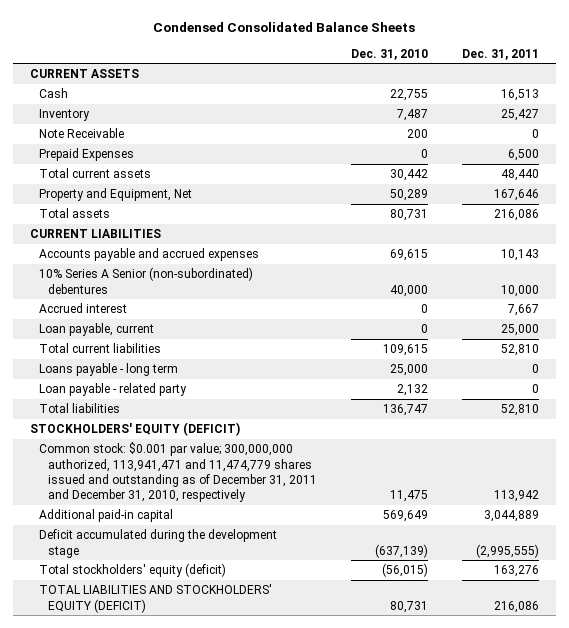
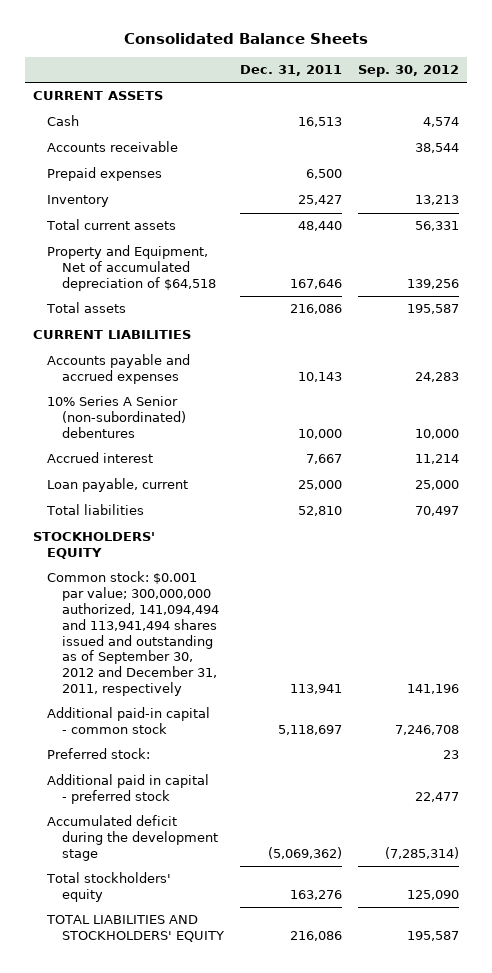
- Condensed Consolidated Balance Sheets
+ Consolidated Balance Sheets
- | Dec. 31, 2010 | Dec. 31, 2011
+ | Dec. 31, 2011 | Sep. 30, 2012
+ Accounts receivable | | 38,544
+ Prepaid expenses | 6,500 |
- Note Receivable | 200 | 0
- Prepaid Expenses | 0 | 6,500
- Property and Equipment, Net | 50,289 | 167,646
+ Property and Equipment, Net of accumulated depreciation of $64,518 | 167,646 | 139,256
- Total current liabilities | 109,615 | 52,810
- Loans payable - long term | 25,000 | 0
- Loan payable - related party | 2,132 | 0
- STOCKHOLDERS' EQUITY (DEFICIT)
- Common stock: $0.001 par value; 300,000,000 authorized, 113,941,471 and 11,474,779 shares issued and outstanding as of December 31, 2011 and December 31, 2010, respectively | 11,475 | 113,942
- Additional paid-in capital | 569,649 | 3,044,889
- Deficit accumulated during the development stage | (637,139) | (2,995,555)
- Total stockholders' equity (deficit) | (56,015) | 163,276
- TOTAL LIABILITIES AND STOCKHOLDERS' EQUITY (DEFICIT) | 80,731 | 216,086
+ STOCKHOLDERS' EQUITY
+ Common stock: $0.001 par value; 300,000,000 authorized, 141,094,494 and 113,941,494 shares issued and outstanding as of September 30, 2012 and December 31, 2011, respectively | 113,941 | 141,196
+ Additional paid-in capital - common stock | 5,118,697 | 7,246,708
+ Preferred stock: | | 23
+ Additional paid in capital - preferred stock | | 22,477
+ Accumulated deficit during the development stage | (5,069,362) | (7,285,314)
+ Total stockholders' equity | 163,276 | 125,090
+ TOTAL LIABILITIES AND STOCKHOLDERS' EQUITY | 216,086 | 195,587

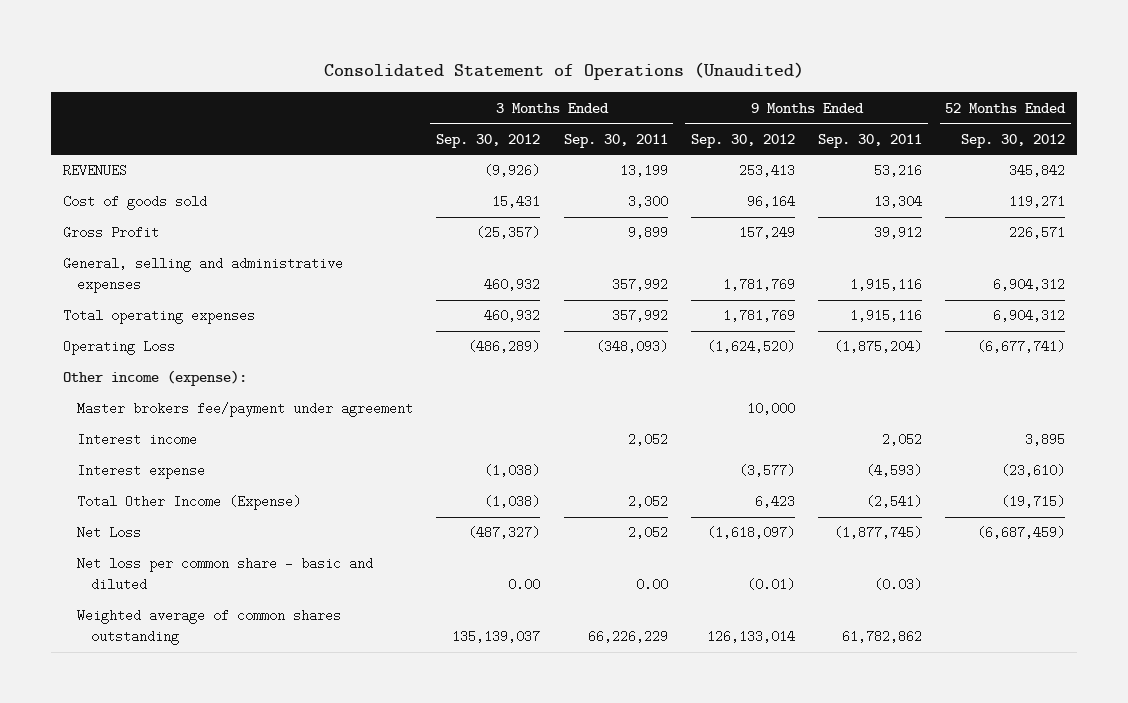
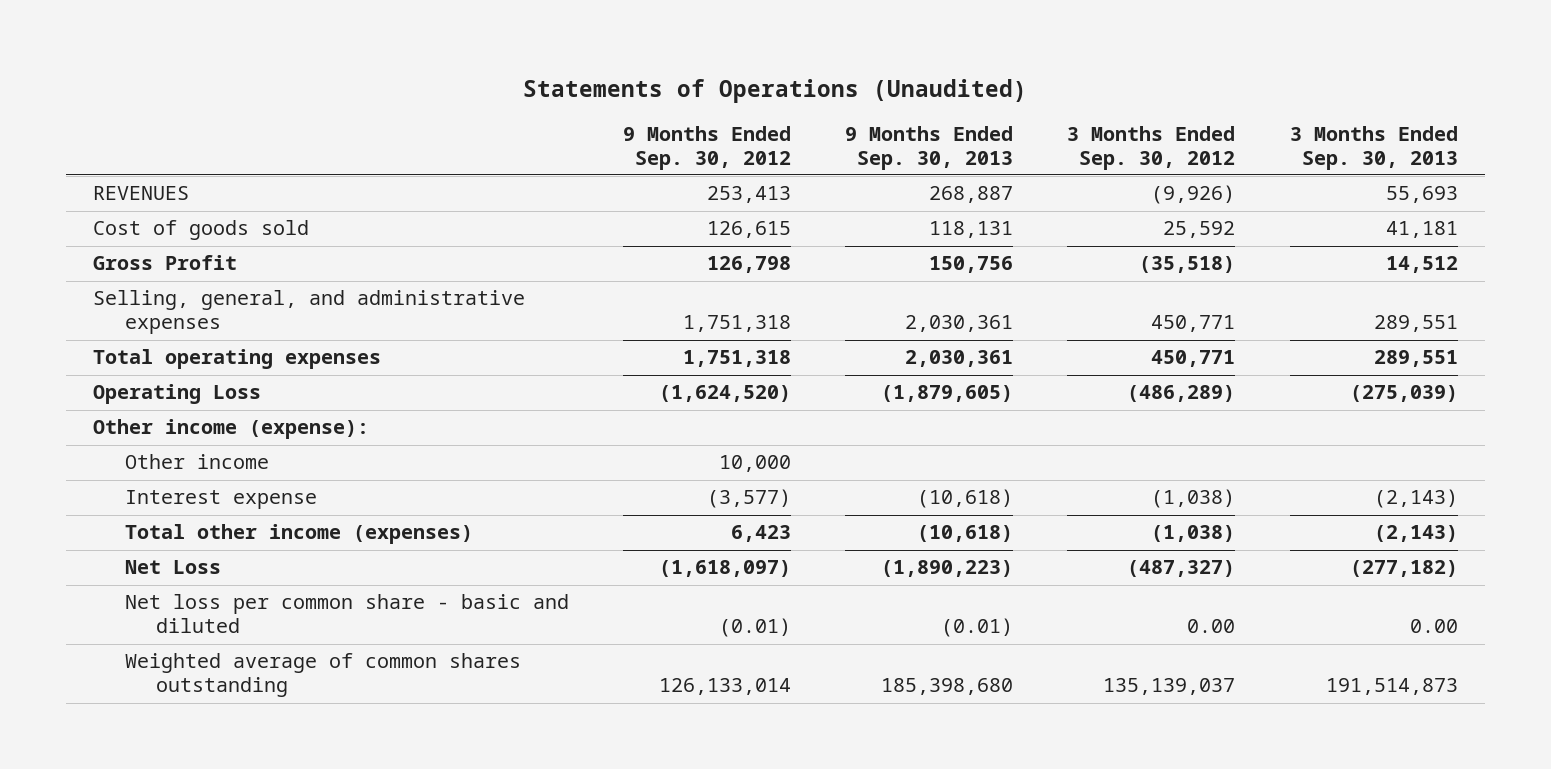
- Consolidated Statement of Operations (Unaudited)
+ Statements of Operations (Unaudited)
- | 3 Months Ended Sep. 30, 2012 | 3 Months Ended Sep. 30, 2011 | 9 Months Ended Sep. 30, 2012 | 9 Months Ended Sep. 30, 2011 | 52 Months Ended Sep. 30, 2012
+ | 9 Months Ended Sep. 30, 2012 | 9 Months Ended Sep. 30, 2013 | 3 Months Ended Sep. 30, 2012 | 3 Months Ended Sep. 30, 2013
- Cost of goods sold | 15,431 | 3,300 | 96,164 | 13,304 | 119,271
- Gross Profit | (25,357) | 9,899 | 157,249 | 39,912 | 226,571
- General, selling and administrative expenses | 460,932 | 357,992 | 1,781,769 | 1,915,116 | 6,904,312
- Total operating expenses | 460,932 | 357,992 | 1,781,769 | 1,915,116 | 6,904,312
+ Cost of goods sold | 126,615 | 118,131 | 25,592 | 41,181
+ Gross Profit | 126,798 | 150,756 | (35,518) | 14,512
+ Selling, general, and administrative expenses | 1,751,318 | 2,030,361 | 450,771 | 289,551
+ Total operating expenses | 1,751,318 | 2,030,361 | 450,771 | 289,551
- Master brokers fee/payment under agreement | | | 10,000 | |
- Interest income | | 2,052 | | 2,052 | 3,895
+ Other income | 10,000 | | |
- Total Other Income (Expense) | (1,038) | 2,052 | 6,423 | (2,541) | (19,715)
+ Total other income (expenses) | 6,423 | (10,618) | (1,038) | (2,143)

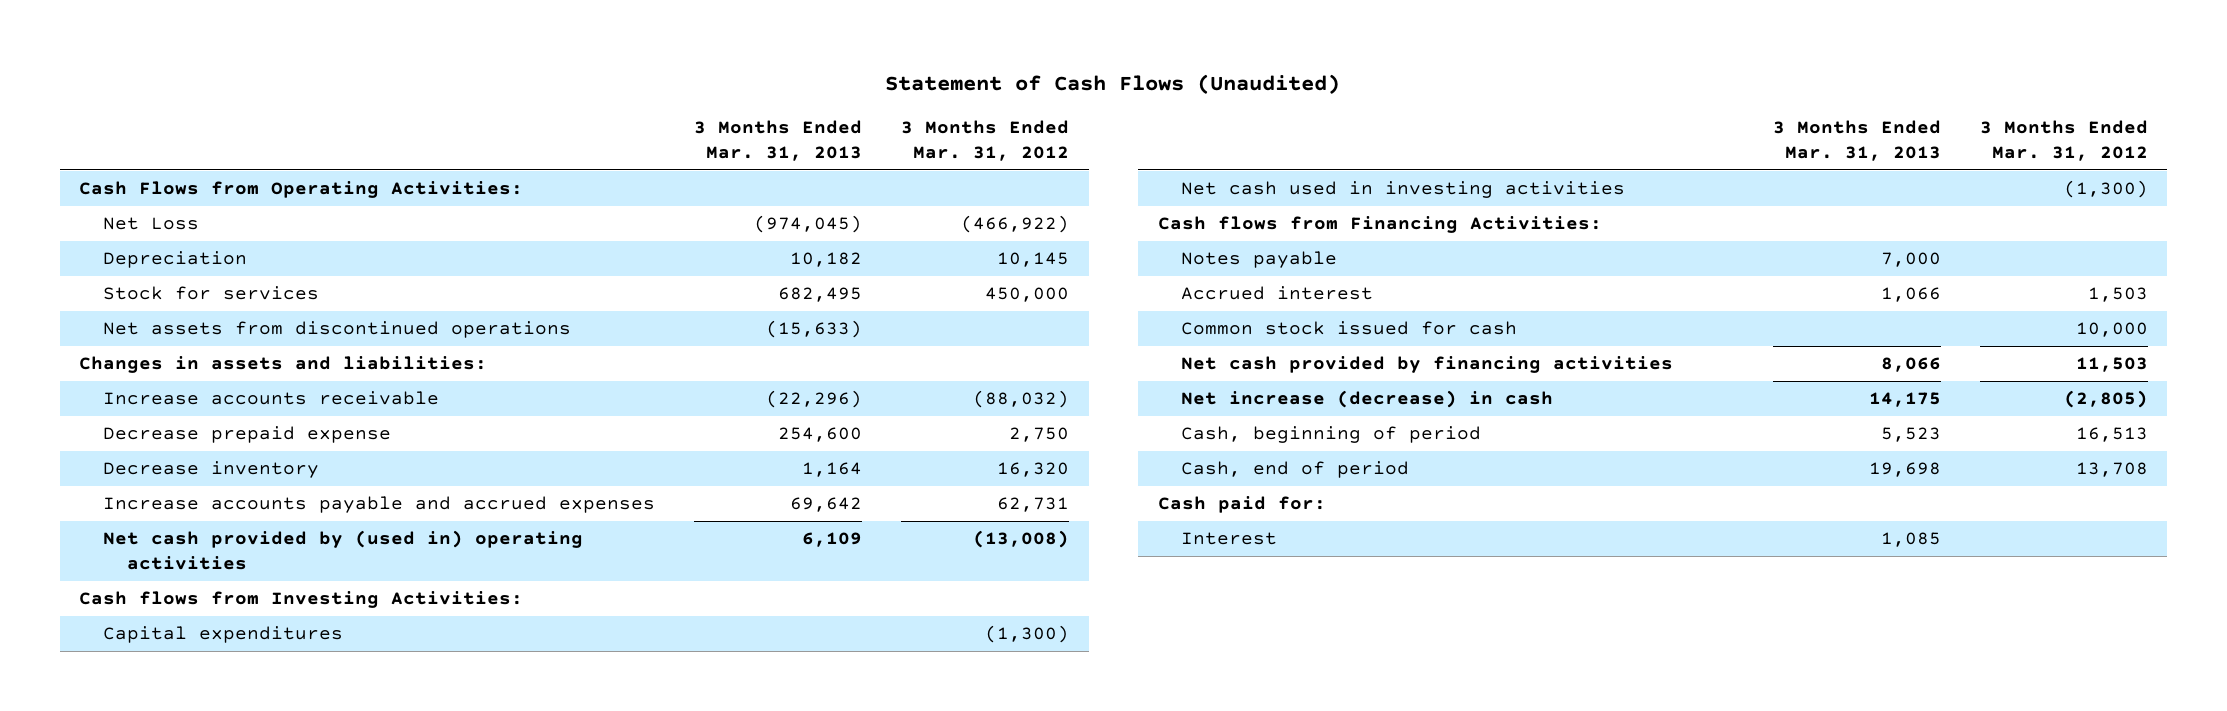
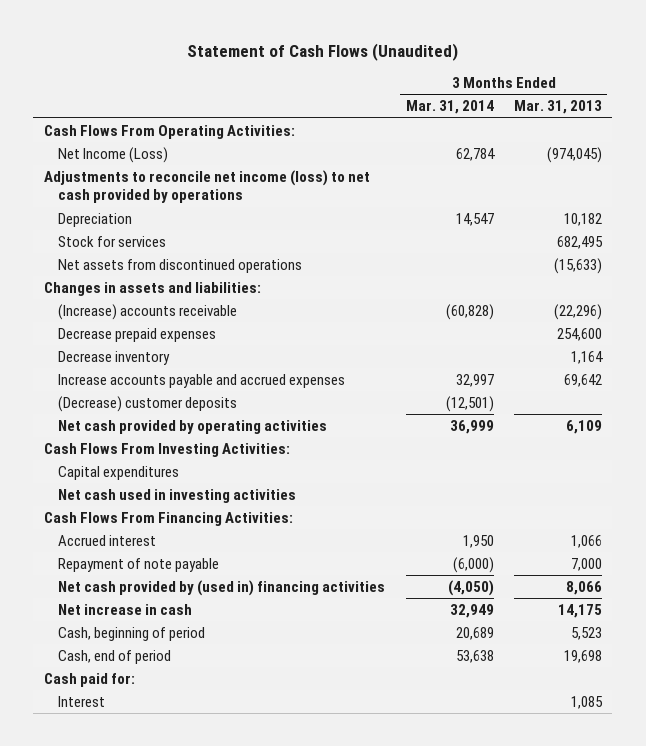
- | 3 Months Ended Mar. 31, 2013 | 3 Months Ended Mar. 31, 2012
+ | 3 Months Ended Mar. 31, 2014 | 3 Months Ended Mar. 31, 2013
- Cash Flows from Operating Activities:
- Net Loss | (974,045) | (466,922)
+ Cash Flows From Operating Activities:
+ Net Income (Loss) | 62,784 | (974,045)
+ Adjustments to reconcile net income (loss) to net cash provided by operations
- Increase accounts receivable | (22,296) | (88,032)
- Decrease prepaid expense | 254,600 | 2,750
+ (Increase) accounts receivable | (60,828) | (22,296)
+ Decrease prepaid expenses | | 254,600
- Net cash provided by (used in) operating activities | 6,109 | (13,008)
- Cash flows from Investing Activities:
+ (Decrease) customer deposits | (12,501) |
+ Net cash provided by operating activities | 36,999 | 6,109
+ Cash Flows From Investing Activities:
- Cash flows from Financing Activities:
- Notes payable | 7,000 |
+ Cash Flows From Financing Activities:
- Common stock issued for cash | | 10,000
- Net cash provided by financing activities | 8,066 | 11,503
- Net increase (decrease) in cash | 14,175 | (2,805)
+ Repayment of note payable | (6,000) | 7,000
+ Net cash provided by (used in) financing activities | (4,050) | 8,066
+ Net increase in cash | 32,949 | 14,175

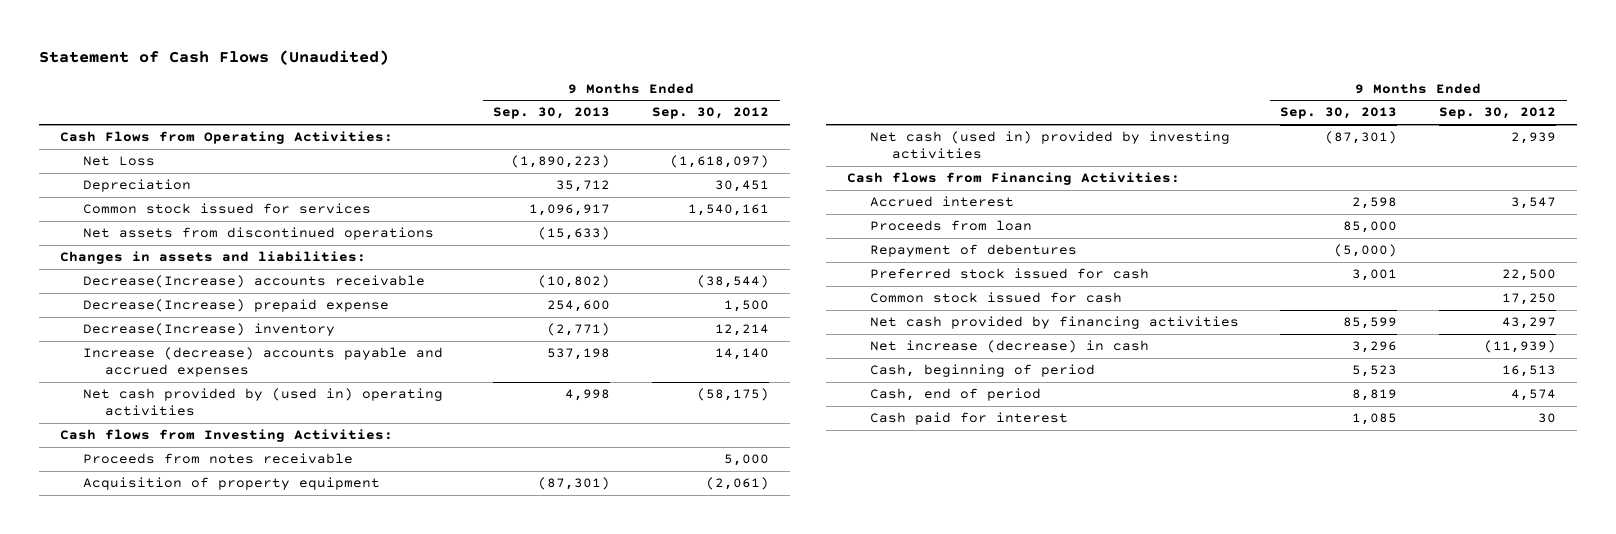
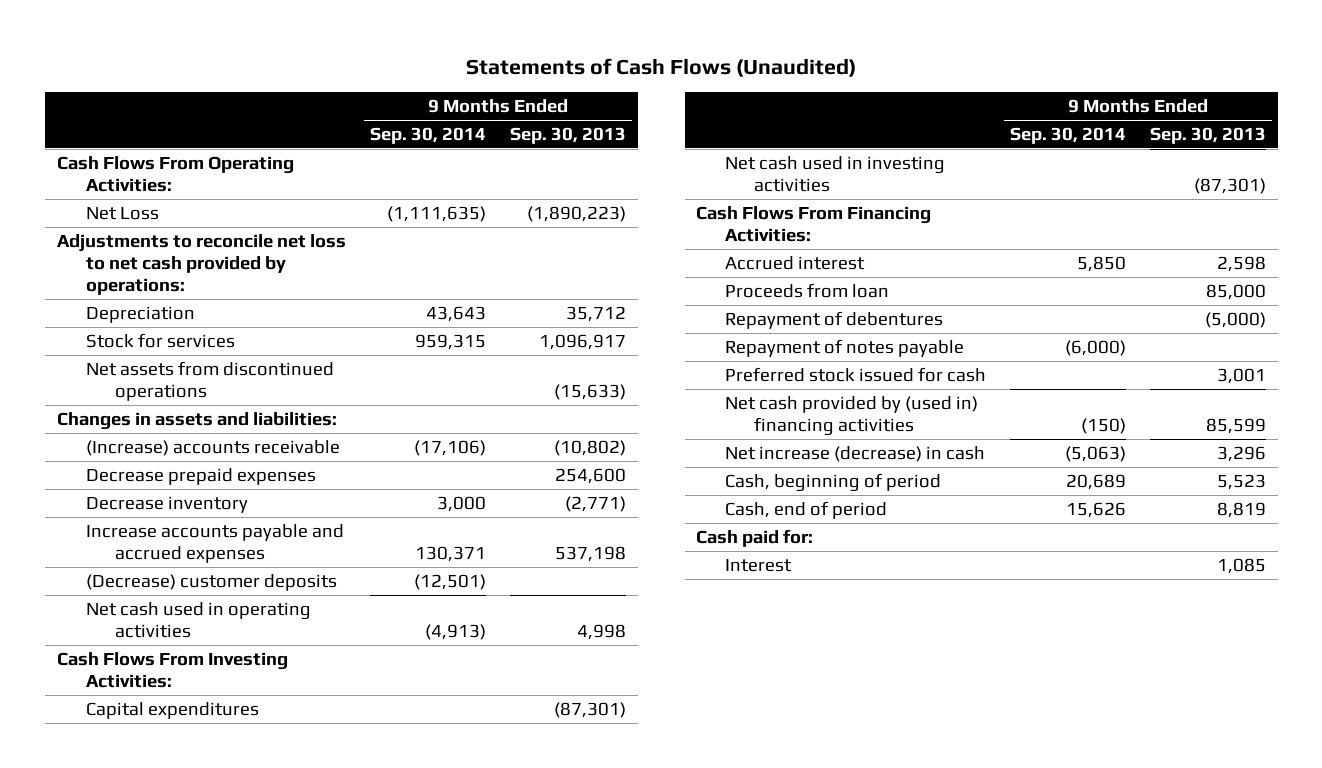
- Statement of Cash Flows (Unaudited)
+ Statements of Cash Flows (Unaudited)
- | 9 Months Ended Sep. 30, 2013 | 9 Months Ended Sep. 30, 2012
+ | 9 Months Ended Sep. 30, 2014 | 9 Months Ended Sep. 30, 2013
- Cash Flows from Operating Activities:
+ Cash Flows From Operating Activities:
+ Adjustments to reconcile net loss to net cash provided by operations:
- Common stock issued for services | 1,096,917 | 1,540,161
+ Stock for services | 959,315 | 1,096,917
- Decrease(Increase) accounts receivable | (10,802) | (38,544)
- Decrease(Increase) prepaid expense | 254,600 | 1,500
- Decrease(Increase) inventory | (2,771) | 12,214
- Increase (decrease) accounts payable and accrued expenses | 537,198 | 14,140
- Net cash provided by (used in) operating activities | 4,998 | (58,175)
- Cash flows from Investing Activities:
- Proceeds from notes receivable | | 5,000
- Acquisition of property equipment | (87,301) | (2,061)
- Net cash (used in) provided by investing activities | (87,301) | 2,939
- Cash flows from Financing Activities:
+ (Increase) accounts receivable | (17,106) | (10,802)
+ Decrease prepaid expenses | | 254,600
+ Decrease inventory | 3,000 | (2,771)
+ Increase accounts payable and accrued expenses | 130,371 | 537,198
+ (Decrease) customer deposits | (12,501) |
+ Net cash used in operating activities | (4,913) | 4,998
+ Cash Flows From Investing Activities:
+ Capital expenditures | | (87,301)
+ Net cash used in investing activities | | (87,301)
+ Cash Flows From Financing Activities:
+ Repayment of notes payable | (6,000) |
- Common stock issued for cash | | 17,250
- Net cash provided by financing activities | 85,599 | 43,297
+ Net cash provided by (used in) financing activities | (150) | 85,599
- Cash paid for interest | 1,085 | 30
+ Cash paid for:
+ Interest | | 1,085

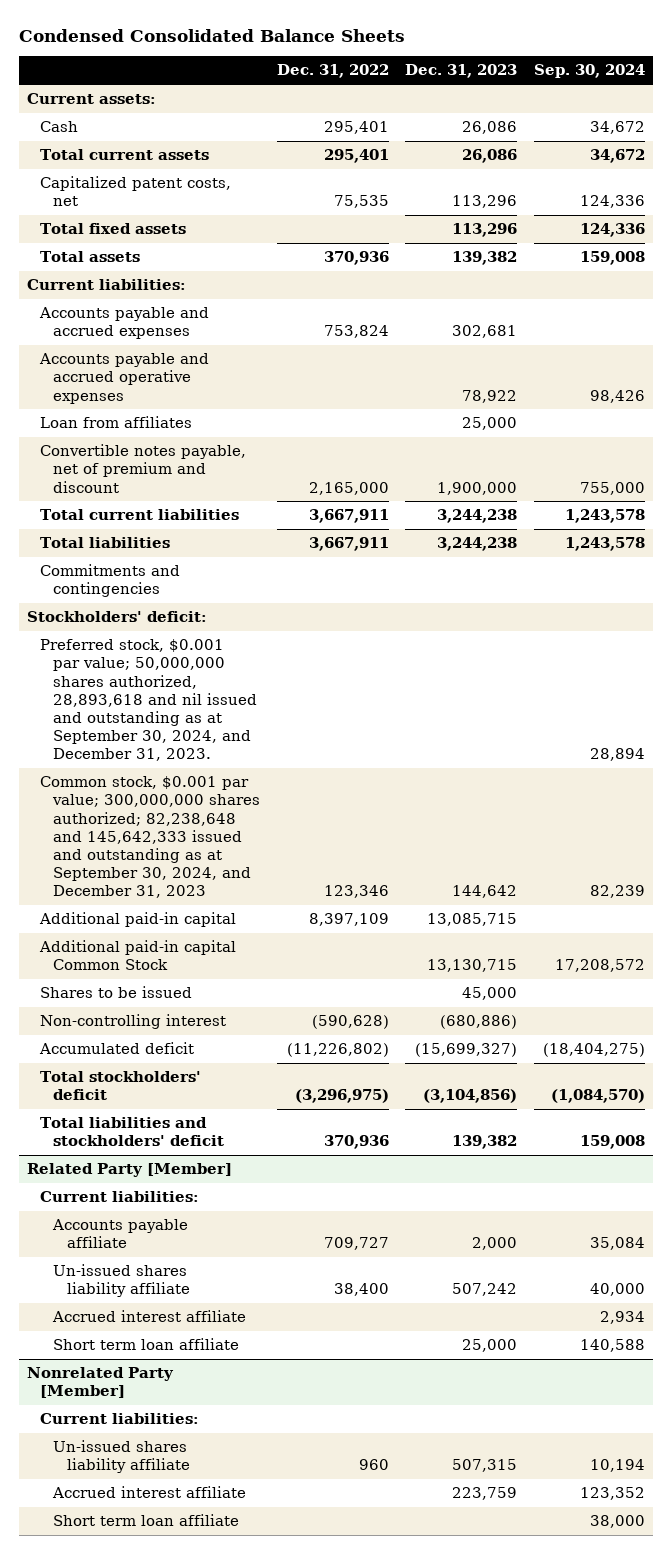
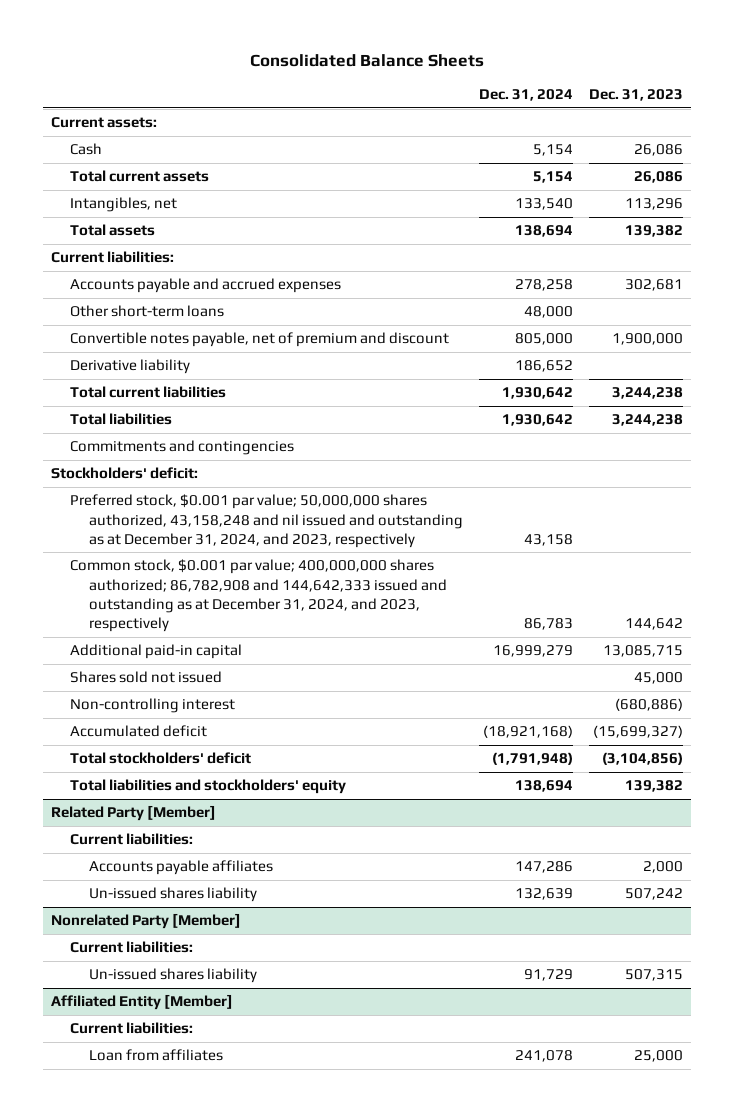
- Condensed Consolidated Balance Sheets
+ Consolidated Balance Sheets
- | Dec. 31, 2022 | Dec. 31, 2023 | Sep. 30, 2024
+ | Dec. 31, 2024 | Dec. 31, 2023
- Capitalized patent costs, net | 75,535 | 113,296 | 124,336
- Total fixed assets | | 113,296 | 124,336
+ Intangibles, net | 133,540 | 113,296
- Accounts payable and accrued operative expenses | | 78,922 | 98,426
- Loan from affiliates | | 25,000 |
+ Other short-term loans | 48,000 |
+ Derivative liability | 186,652 |
- Preferred stock, $0.001 par value; 50,000,000 shares authorized, 28,893,618 and nil issued and outstanding as at September 30, 2024, and December 31, 2023. | | | 28,894
- Common stock, $0.001 par value; 300,000,000 shares authorized; 82,238,648 and 145,642,333 issued and outstanding as at September 30, 2024, and December 31, 2023 | 123,346 | 144,642 | 82,239
+ Preferred stock, $0.001 par value; 50,000,000 shares authorized, 43,158,248 and nil issued and outstanding as at December 31, 2024, and 2023, respectively | 43,158 |
+ Common stock, $0.001 par value; 400,000,000 shares authorized; 86,782,908 and 144,642,333 issued and outstanding as at December 31, 2024, and 2023, respectively | 86,783 | 144,642
- Additional paid-in capital Common Stock | | 13,130,715 | 17,208,572
- Shares to be issued | | 45,000 |
+ Shares sold not issued | | 45,000
- Total liabilities and stockholders' deficit | 370,936 | 139,382 | 159,008
+ Total liabilities and stockholders' equity | 138,694 | 139,382
@ Related Party [Member]
- Accounts payable affiliate | 709,727 | 2,000 | 35,084
- Un-issued shares liability affiliate | 38,400 | 507,242 | 40,000
- Accrued interest affiliate | | | 2,934
- Short term loan affiliate | | 25,000 | 140,588
+ Accounts payable affiliates | 147,286 | 2,000
+ Un-issued shares liability | 132,639 | 507,242
@ Nonrelated Party [Member]
- Un-issued shares liability affiliate | 960 | 507,315 | 10,194
- Accrued interest affiliate | | 223,759 | 123,352
- Short term loan affiliate | | | 38,000
+ Un-issued shares liability | 91,729 | 507,315
+ Affiliated Entity [Member]
+ Current liabilities:
+ Loan from affiliates | 241,078 | 25,000

